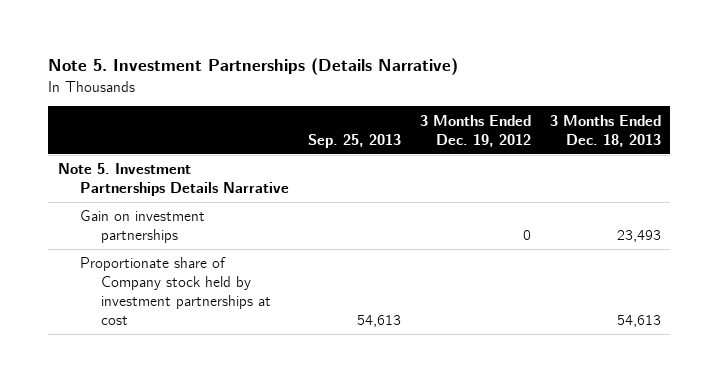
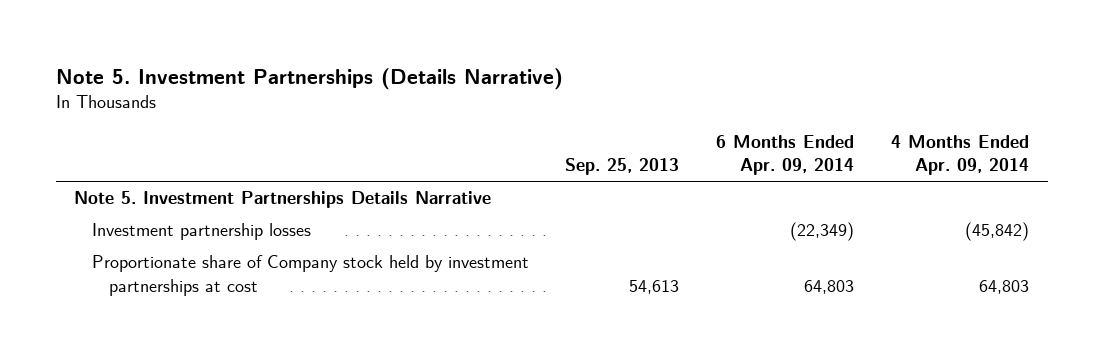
- | Sep. 25, 2013 | 3 Months Ended Dec. 19, 2012 | 3 Months Ended Dec. 18, 2013
+ | Sep. 25, 2013 | 6 Months Ended Apr. 09, 2014 | 4 Months Ended Apr. 09, 2014
- Gain on investment partnerships | | 0 | 23,493
+ Investment partnership losses | | (22,349) | (45,842)

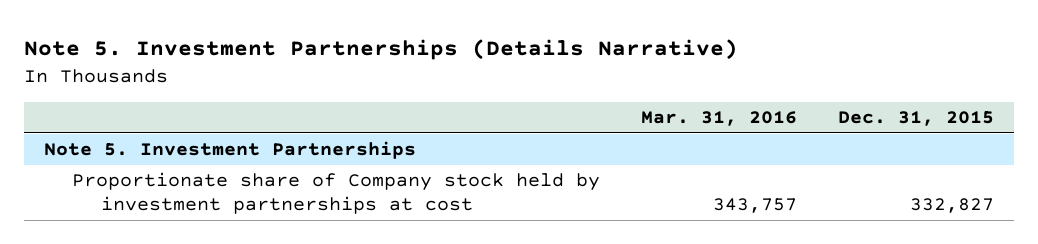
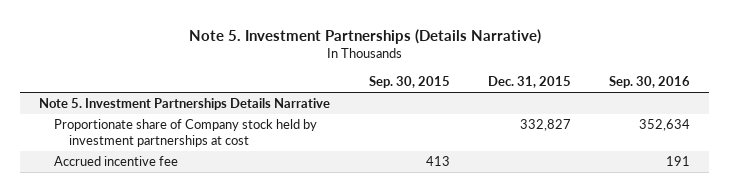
- | Mar. 31, 2016 | Dec. 31, 2015
+ | Sep. 30, 2015 | Dec. 31, 2015 | Sep. 30, 2016
- Note 5. Investment Partnerships
+ Note 5. Investment Partnerships Details Narrative
+ Accrued incentive fee | 413 | | 191

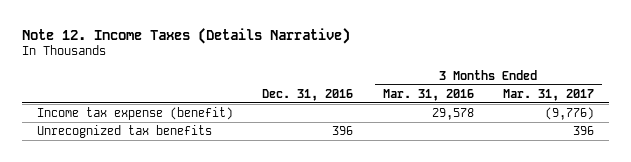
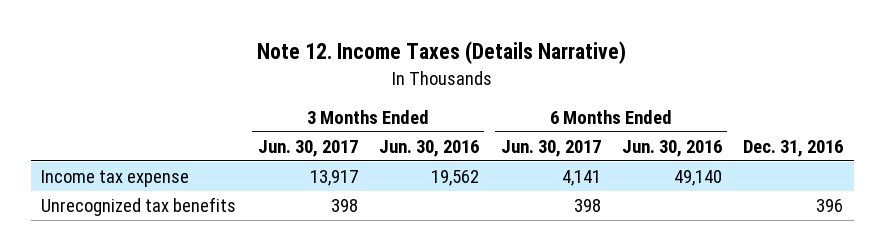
- | Dec. 31, 2016 | 3 Months Ended Mar. 31, 2016 | 3 Months Ended Mar. 31, 2017
+ | 3 Months Ended Jun. 30, 2017 | 3 Months Ended Jun. 30, 2016 | 6 Months Ended Jun. 30, 2017 | 6 Months Ended Jun. 30, 2016 | Dec. 31, 2016
- Income tax expense (benefit) | | 29,578 | (9,776)
+ Income tax expense | 13,917 | 19,562 | 4,141 | 49,140 |

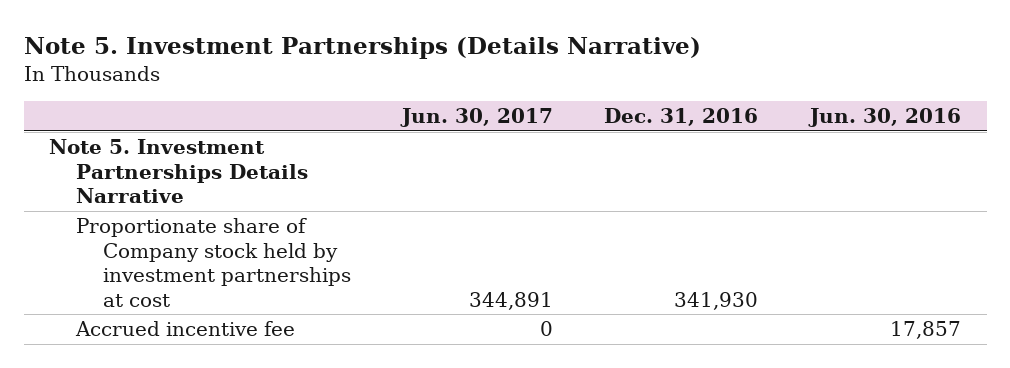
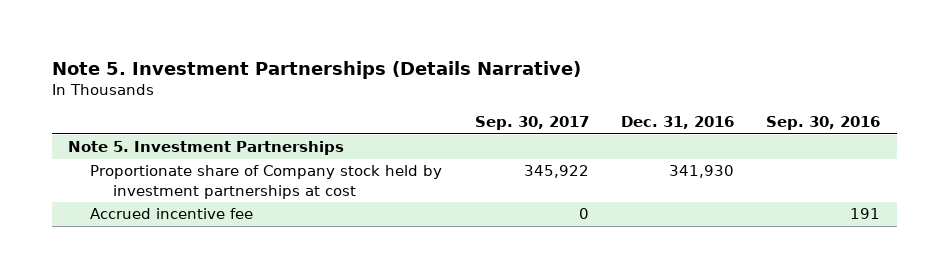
- | Jun. 30, 2017 | Dec. 31, 2016 | Jun. 30, 2016
+ | Sep. 30, 2017 | Dec. 31, 2016 | Sep. 30, 2016
- Note 5. Investment Partnerships Details Narrative
+ Note 5. Investment Partnerships

